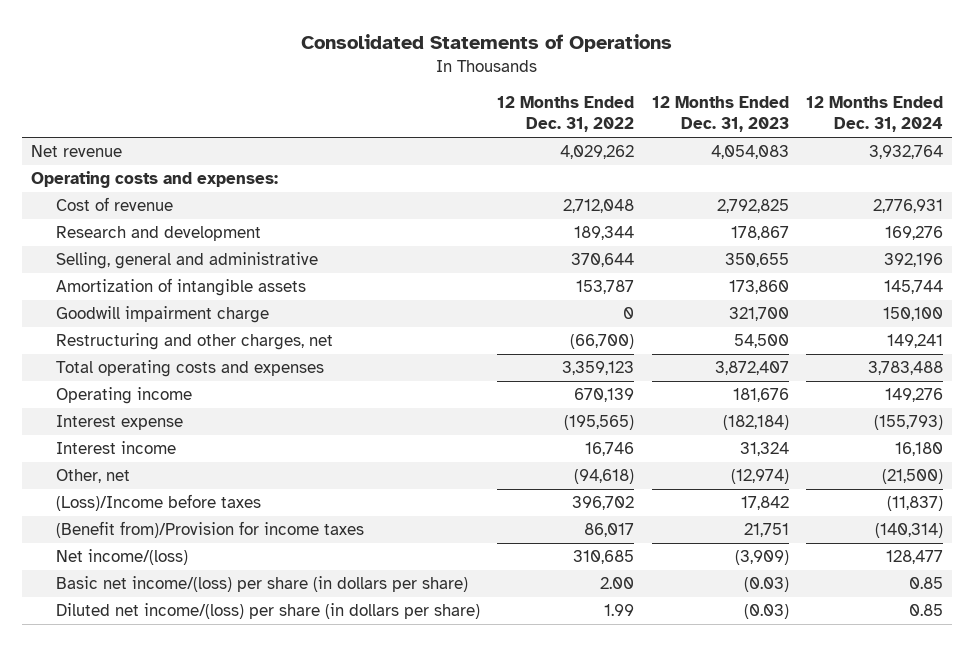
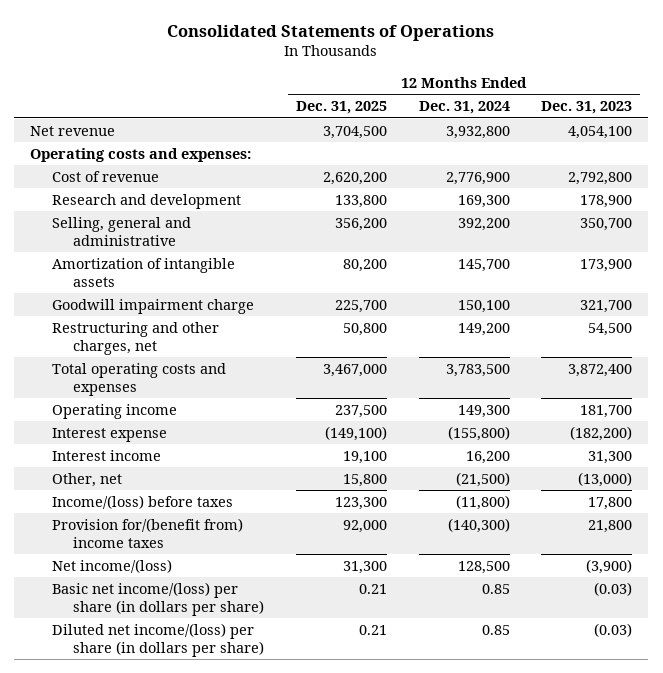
- | 12 Months Ended Dec. 31, 2022 | 12 Months Ended Dec. 31, 2023 | 12 Months Ended Dec. 31, 2024
+ | 12 Months Ended Dec. 31, 2025 | 12 Months Ended Dec. 31, 2024 | 12 Months Ended Dec. 31, 2023
- Net revenue | 4,029,262 | 4,054,083 | 3,932,764
+ Net revenue | 3,704,500 | 3,932,800 | 4,054,100
- Cost of revenue | 2,712,048 | 2,792,825 | 2,776,931
- Research and development | 189,344 | 178,867 | 169,276
- Selling, general and administrative | 370,644 | 350,655 | 392,196
- Amortization of intangible assets | 153,787 | 173,860 | 145,744
+ Cost of revenue | 2,620,200 | 2,776,900 | 2,792,800
+ Research and development | 133,800 | 169,300 | 178,900
+ Selling, general and administrative | 356,200 | 392,200 | 350,700
+ Amortization of intangible assets | 80,200 | 145,700 | 173,900
- Restructuring and other charges, net | (66,700) | 54,500 | 149,241
- Total operating costs and expenses | 3,359,123 | 3,872,407 | 3,783,488
- Operating income | 670,139 | 181,676 | 149,276
- Interest expense | (195,565) | (182,184) | (155,793)
- Interest income | 16,746 | 31,324 | 16,180
- Other, net | (94,618) | (12,974) | (21,500)
- (Loss)/Income before taxes | 396,702 | 17,842 | (11,837)
- (Benefit from)/Provision for income taxes | 86,017 | 21,751 | (140,314)
- Net income/(loss) | 310,685 | (3,909) | 128,477
+ Restructuring and other charges, net | 50,800 | 149,200 | 54,500
+ Total operating costs and expenses | 3,467,000 | 3,783,500 | 3,872,400
+ Operating income | 237,500 | 149,300 | 181,700
+ Interest expense | (149,100) | (155,800) | (182,200)
+ Interest income | 19,100 | 16,200 | 31,300
+ Other, net | 15,800 | (21,500) | (13,000)
+ Income/(loss) before taxes | 123,300 | (11,800) | 17,800
+ Provision for/(benefit from) income taxes | 92,000 | (140,300) | 21,800
+ Net income/(loss) | 31,300 | 128,500 | (3,900)

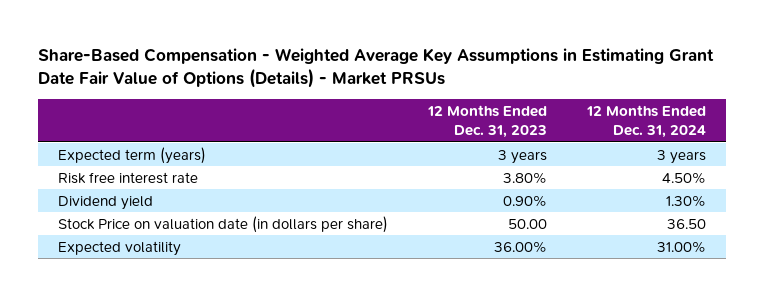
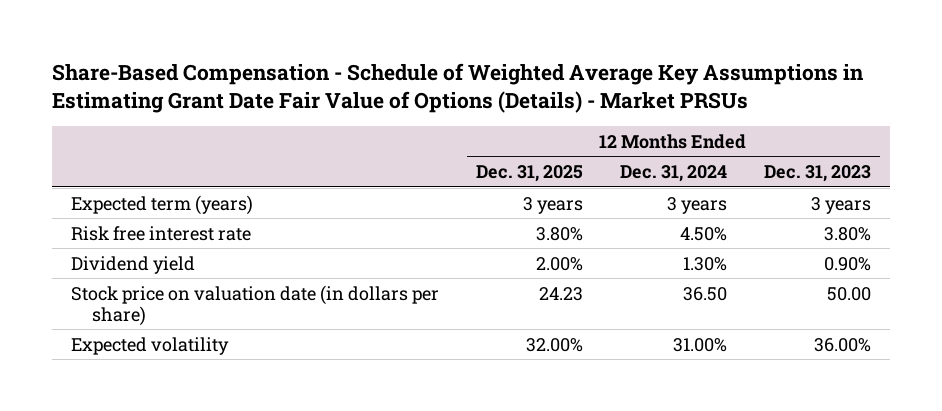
- Share-Based Compensation - Weighted Average Key Assumptions in Estimating Grant Date Fair Value of Options (Details) - Market PRSUs
+ Share-Based Compensation - Schedule of Weighted Average Key Assumptions in Estimating Grant Date Fair Value of Options (Details) - Market PRSUs
- | 12 Months Ended Dec. 31, 2023 | 12 Months Ended Dec. 31, 2024
+ | 12 Months Ended Dec. 31, 2025 | 12 Months Ended Dec. 31, 2024 | 12 Months Ended Dec. 31, 2023
- Stock Price on valuation date (in dollars per share) | 50.00 | 36.50
+ Stock price on valuation date (in dollars per share) | 24.23 | 36.50 | 50.00

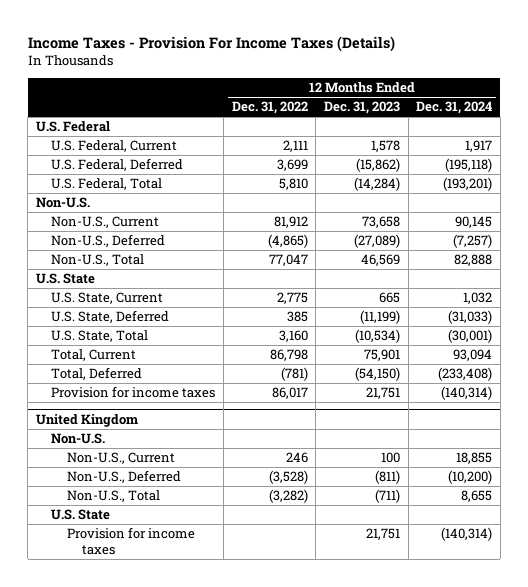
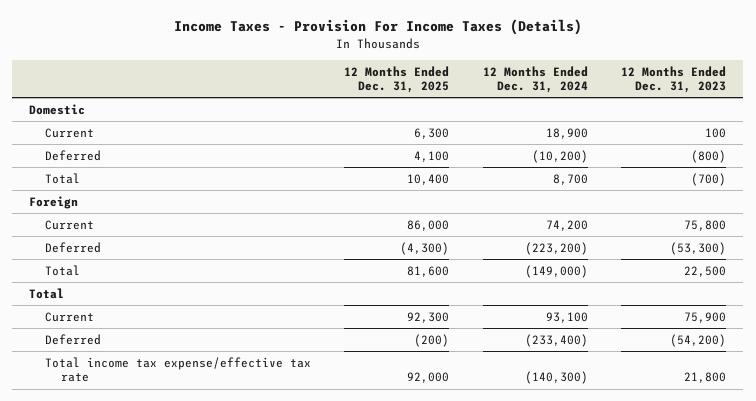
- | 12 Months Ended Dec. 31, 2022 | 12 Months Ended Dec. 31, 2023 | 12 Months Ended Dec. 31, 2024
+ | 12 Months Ended Dec. 31, 2025 | 12 Months Ended Dec. 31, 2024 | 12 Months Ended Dec. 31, 2023
- U.S. Federal
- U.S. Federal, Current | 2,111 | 1,578 | 1,917
- U.S. Federal, Deferred | 3,699 | (15,862) | (195,118)
- U.S. Federal, Total | 5,810 | (14,284) | (193,201)
- Non-U.S.
- Non-U.S., Current | 81,912 | 73,658 | 90,145
- Non-U.S., Deferred | (4,865) | (27,089) | (7,257)
- Non-U.S., Total | 77,047 | 46,569 | 82,888
- U.S. State
- U.S. State, Current | 2,775 | 665 | 1,032
- U.S. State, Deferred | 385 | (11,199) | (31,033)
- U.S. State, Total | 3,160 | (10,534) | (30,001)
- Total, Current | 86,798 | 75,901 | 93,094
- Total, Deferred | (781) | (54,150) | (233,408)
- Provision for income taxes | 86,017 | 21,751 | (140,314)
- United Kingdom
- Non-U.S.
- Non-U.S., Current | 246 | 100 | 18,855
- Non-U.S., Deferred | (3,528) | (811) | (10,200)
- Non-U.S., Total | (3,282) | (711) | 8,655
- U.S. State
- Provision for income taxes | | 21,751 | (140,314)
+ Domestic
+ Current | 6,300 | 18,900 | 100
+ Deferred | 4,100 | (10,200) | (800)
+ Total | 10,400 | 8,700 | (700)
+ Foreign
+ Current | 86,000 | 74,200 | 75,800
+ Deferred | (4,300) | (223,200) | (53,300)
+ Total | 81,600 | (149,000) | 22,500
+ Total
+ Current | 92,300 | 93,100 | 75,900
+ Deferred | (200) | (233,400) | (54,200)
+ Total income tax expense/effective tax rate | 92,000 | (140,300) | 21,800

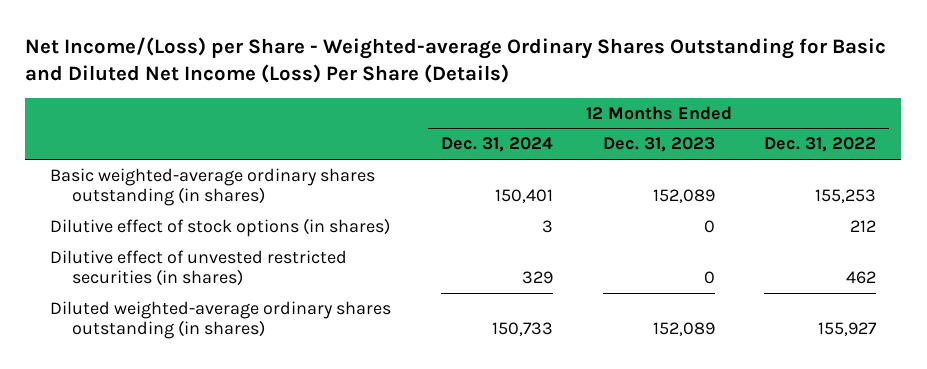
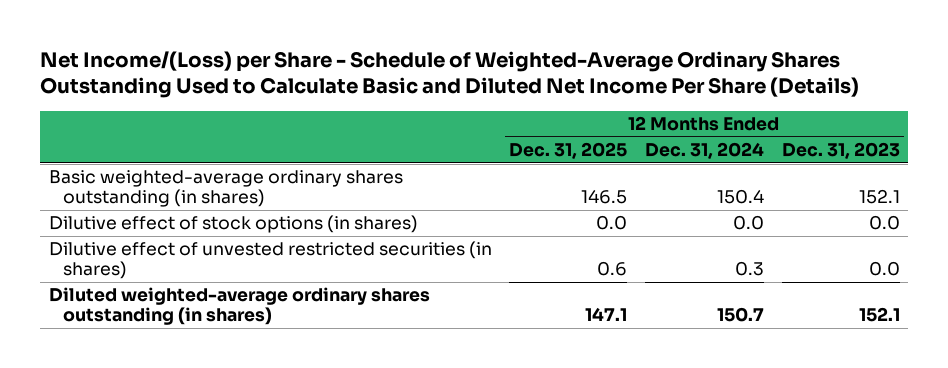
- Net Income/(Loss) per Share - Weighted-average Ordinary Shares Outstanding for Basic and Diluted Net Income (Loss) Per Share (Details)
+ Net Income/(Loss) per Share - Schedule of Weighted-Average Ordinary Shares Outstanding Used to Calculate Basic and Diluted Net Income Per Share (Details)
- | 12 Months Ended Dec. 31, 2024 | 12 Months Ended Dec. 31, 2023 | 12 Months Ended Dec. 31, 2022
+ | 12 Months Ended Dec. 31, 2025 | 12 Months Ended Dec. 31, 2024 | 12 Months Ended Dec. 31, 2023
- Basic weighted-average ordinary shares outstanding (in shares) | 150,401 | 152,089 | 155,253
- Dilutive effect of stock options (in shares) | 3 | 0 | 212
- Dilutive effect of unvested restricted securities (in shares) | 329 | 0 | 462
- Diluted weighted-average ordinary shares outstanding (in shares) | 150,733 | 152,089 | 155,927
+ Basic weighted-average ordinary shares outstanding (in shares) | 146.5 | 150.4 | 152.1
+ Dilutive effect of stock options (in shares) | 0.0 | 0.0 | 0.0
+ Dilutive effect of unvested restricted securities (in shares) | 0.6 | 0.3 | 0.0
+ Diluted weighted-average ordinary shares outstanding (in shares) | 147.1 | 150.7 | 152.1

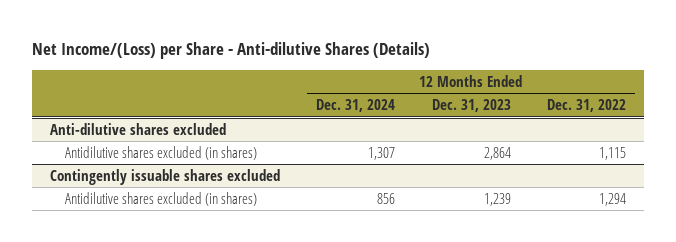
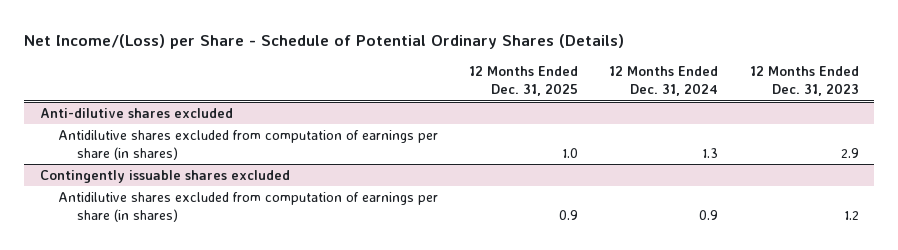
- Net Income/(Loss) per Share - Anti-dilutive Shares (Details)
+ Net Income/(Loss) per Share - Schedule of Potential Ordinary Shares (Details)
- | 12 Months Ended Dec. 31, 2024 | 12 Months Ended Dec. 31, 2023 | 12 Months Ended Dec. 31, 2022
+ | 12 Months Ended Dec. 31, 2025 | 12 Months Ended Dec. 31, 2024 | 12 Months Ended Dec. 31, 2023
@ Anti-dilutive shares excluded
- Antidilutive shares excluded (in shares) | 1,307 | 2,864 | 1,115
+ Antidilutive shares excluded from computation of earnings per share (in shares) | 1.0 | 1.3 | 2.9
@ Contingently issuable shares excluded
- Antidilutive shares excluded (in shares) | 856 | 1,239 | 1,294
+ Antidilutive shares excluded from computation of earnings per share (in shares) | 0.9 | 0.9 | 1.2

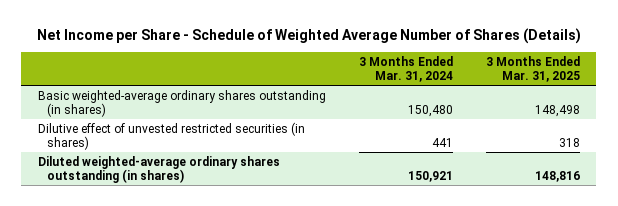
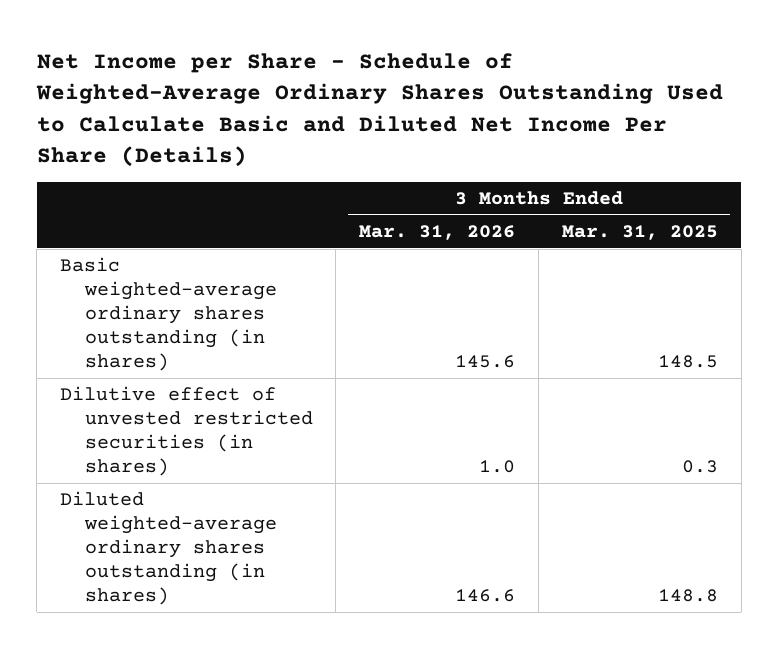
- Net Income per Share - Schedule of Weighted Average Number of Shares (Details)
+ Net Income per Share - Schedule of Weighted-Average Ordinary Shares Outstanding Used to Calculate Basic and Diluted Net Income Per Share (Details)
- | 3 Months Ended Mar. 31, 2024 | 3 Months Ended Mar. 31, 2025
+ | 3 Months Ended Mar. 31, 2026 | 3 Months Ended Mar. 31, 2025
- Basic weighted-average ordinary shares outstanding (in shares) | 150,480 | 148,498
- Dilutive effect of unvested restricted securities (in shares) | 441 | 318
- Diluted weighted-average ordinary shares outstanding (in shares) | 150,921 | 148,816
+ Basic weighted-average ordinary shares outstanding (in shares) | 145.6 | 148.5
+ Dilutive effect of unvested restricted securities (in shares) | 1.0 | 0.3
+ Diluted weighted-average ordinary shares outstanding (in shares) | 146.6 | 148.8

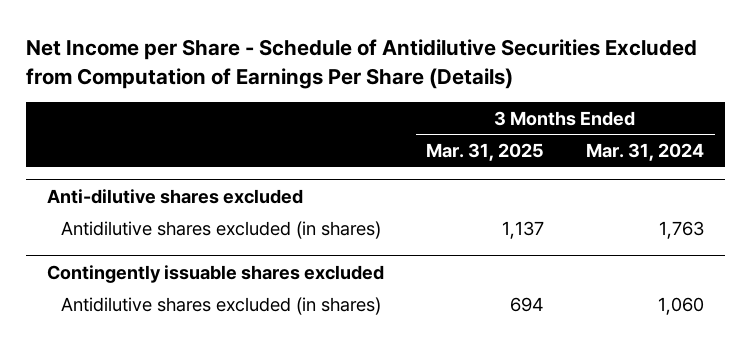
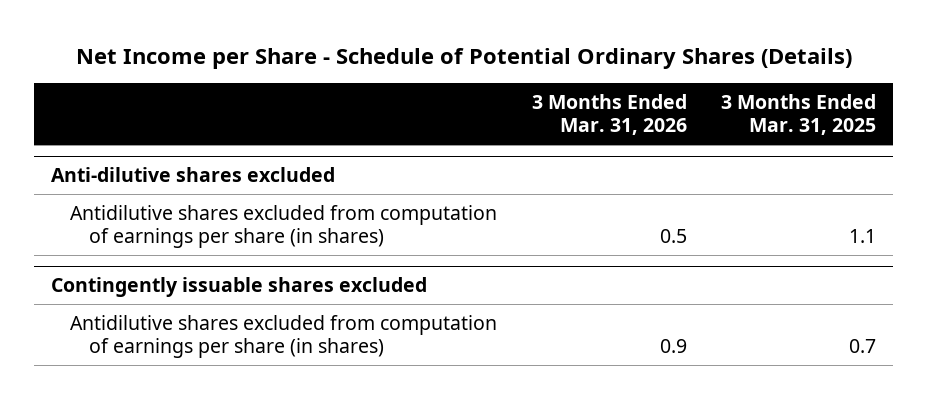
- Net Income per Share - Schedule of Antidilutive Securities Excluded from Computation of Earnings Per Share (Details)
+ Net Income per Share - Schedule of Potential Ordinary Shares (Details)
- | 3 Months Ended Mar. 31, 2025 | 3 Months Ended Mar. 31, 2024
+ | 3 Months Ended Mar. 31, 2026 | 3 Months Ended Mar. 31, 2025
@ Anti-dilutive shares excluded
- Antidilutive shares excluded (in shares) | 1,137 | 1,763
+ Antidilutive shares excluded from computation of earnings per share (in shares) | 0.5 | 1.1
@ Contingently issuable shares excluded
- Antidilutive shares excluded (in shares) | 694 | 1,060
+ Antidilutive shares excluded from computation of earnings per share (in shares) | 0.9 | 0.7

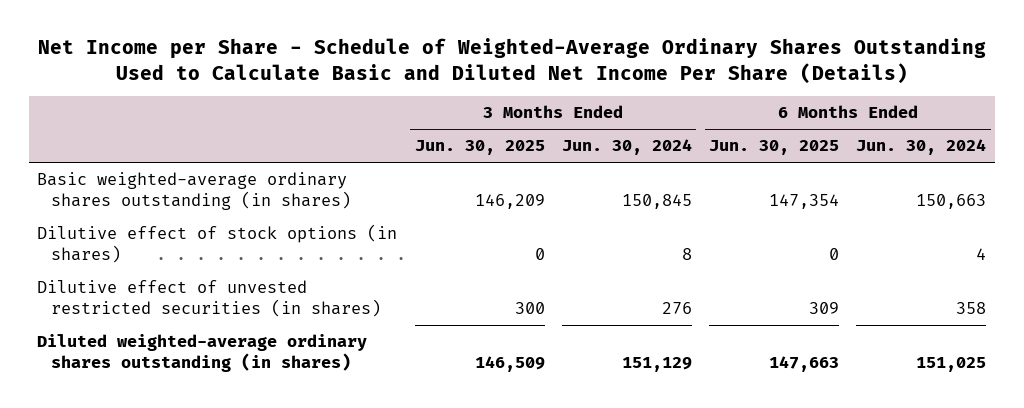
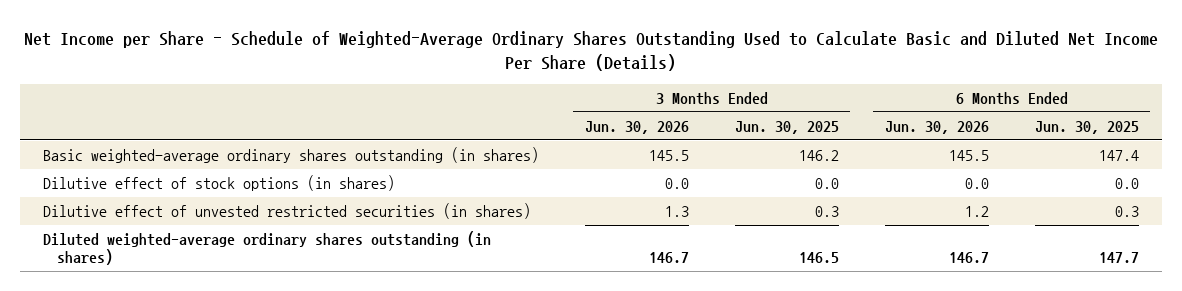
- | 3 Months Ended Jun. 30, 2025 | 3 Months Ended Jun. 30, 2024 | 6 Months Ended Jun. 30, 2025 | 6 Months Ended Jun. 30, 2024
+ | 3 Months Ended Jun. 30, 2026 | 3 Months Ended Jun. 30, 2025 | 6 Months Ended Jun. 30, 2026 | 6 Months Ended Jun. 30, 2025
- Basic weighted-average ordinary shares outstanding (in shares) | 146,209 | 150,845 | 147,354 | 150,663
- Dilutive effect of stock options (in shares) | 0 | 8 | 0 | 4
- Dilutive effect of unvested restricted securities (in shares) | 300 | 276 | 309 | 358
- Diluted weighted-average ordinary shares outstanding (in shares) | 146,509 | 151,129 | 147,663 | 151,025
+ Basic weighted-average ordinary shares outstanding (in shares) | 145.5 | 146.2 | 145.5 | 147.4
+ Dilutive effect of stock options (in shares) | 0.0 | 0.0 | 0.0 | 0.0
+ Dilutive effect of unvested restricted securities (in shares) | 1.3 | 0.3 | 1.2 | 0.3
+ Diluted weighted-average ordinary shares outstanding (in shares) | 146.7 | 146.5 | 146.7 | 147.7

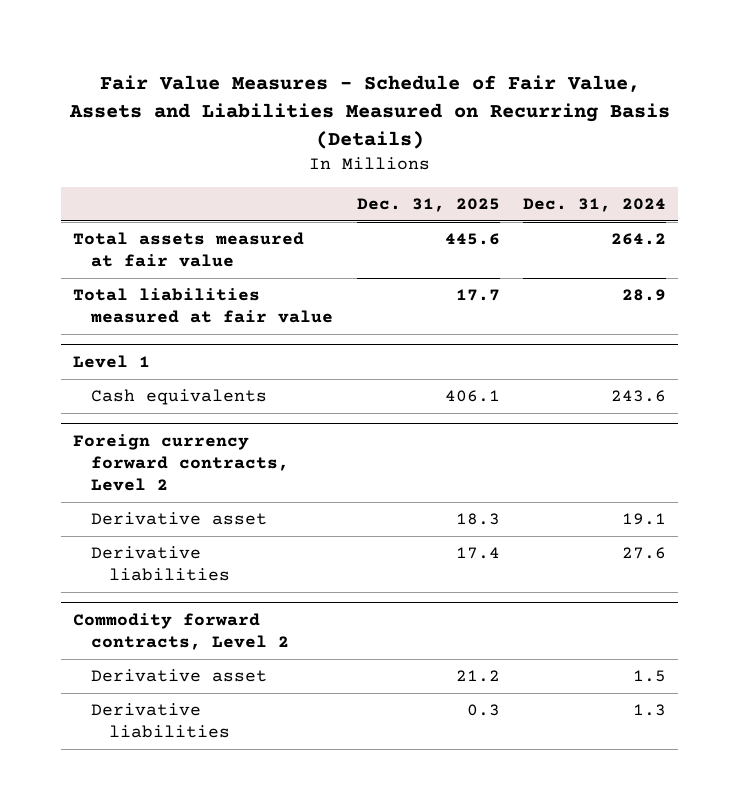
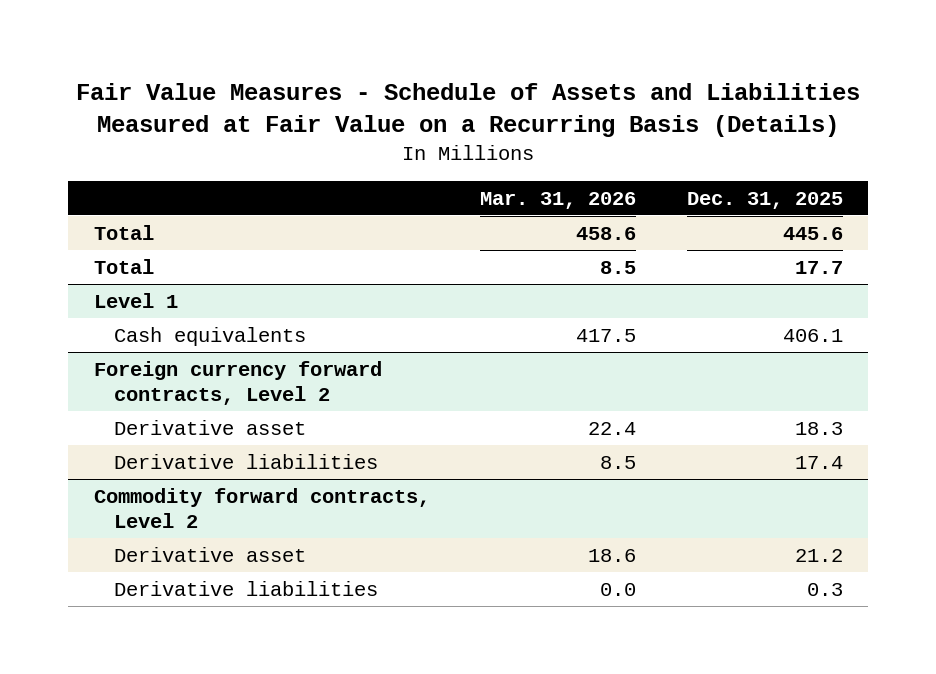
- Fair Value Measures - Schedule of Fair Value, Assets and Liabilities Measured on Recurring Basis (Details)
+ Fair Value Measures - Schedule of Assets and Liabilities Measured at Fair Value on a Recurring Basis (Details)
- | Dec. 31, 2025 | Dec. 31, 2024
+ | Mar. 31, 2026 | Dec. 31, 2025
- Total assets measured at fair value | 445.6 | 264.2
- Total liabilities measured at fair value | 17.7 | 28.9
+ Total | 458.6 | 445.6
+ Total | 8.5 | 17.7

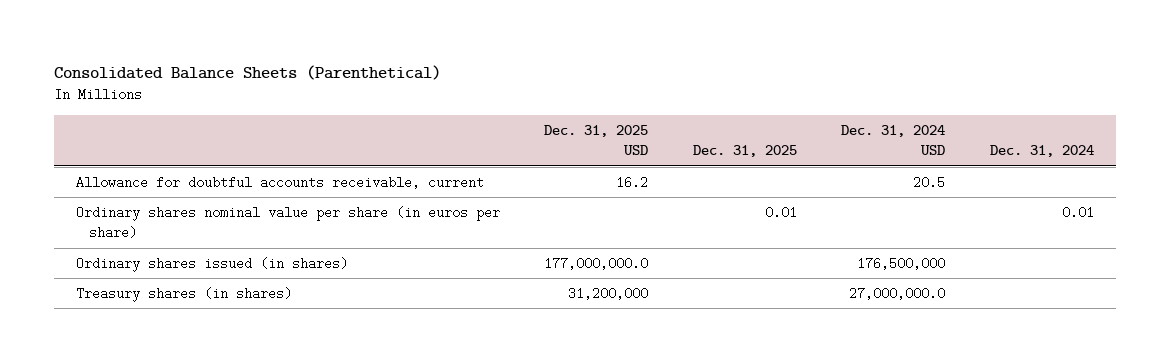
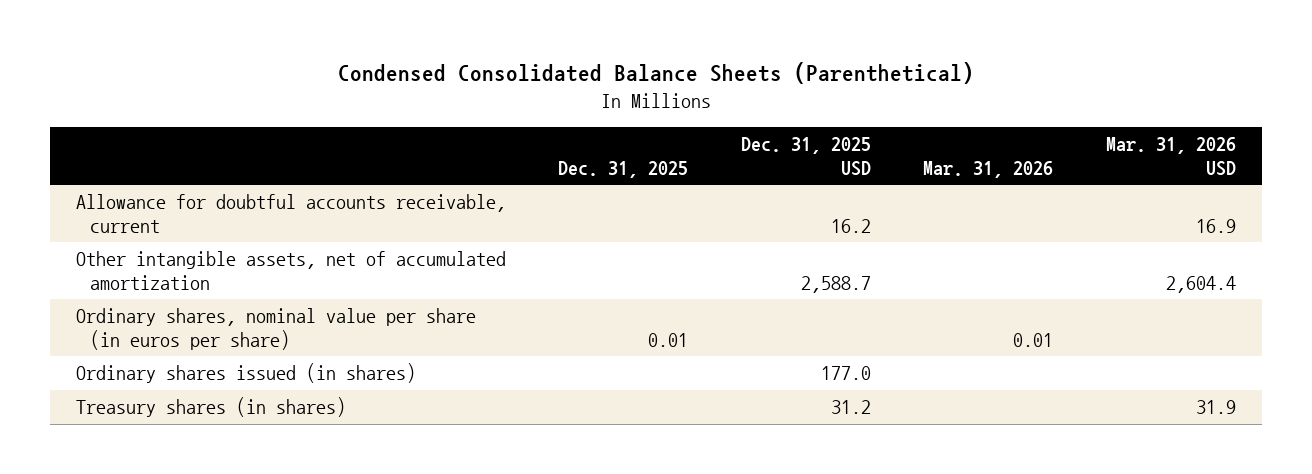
- Consolidated Balance Sheets (Parenthetical)
+ Condensed Consolidated Balance Sheets (Parenthetical)
- | Dec. 31, 2025 USD | Dec. 31, 2025 | Dec. 31, 2024 USD | Dec. 31, 2024
+ | Dec. 31, 2025 | Dec. 31, 2025 USD | Mar. 31, 2026 | Mar. 31, 2026 USD
- Ordinary shares nominal value per share (in euros per share) | | 0.01 | | 0.01
- Ordinary shares issued (in shares) | 177,000,000.0 | | 176,500,000 |
- Treasury shares (in shares) | 31,200,000 | | 27,000,000.0 |
+ Other intangible assets, net of accumulated amortization | | 2,588.7 | | 2,604.4
+ Ordinary shares, nominal value per share (in euros per share) | 0.01 | | 0.01 |
+ Ordinary shares issued (in shares) | | 177.0 | |
+ Treasury shares (in shares) | | 31.2 | | 31.9

